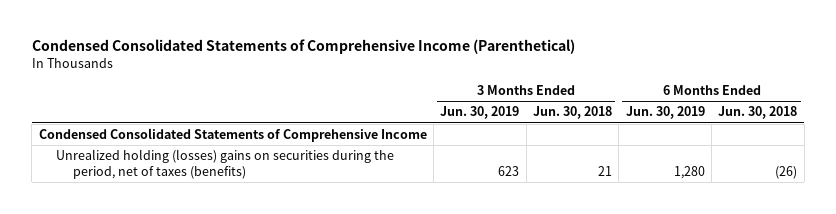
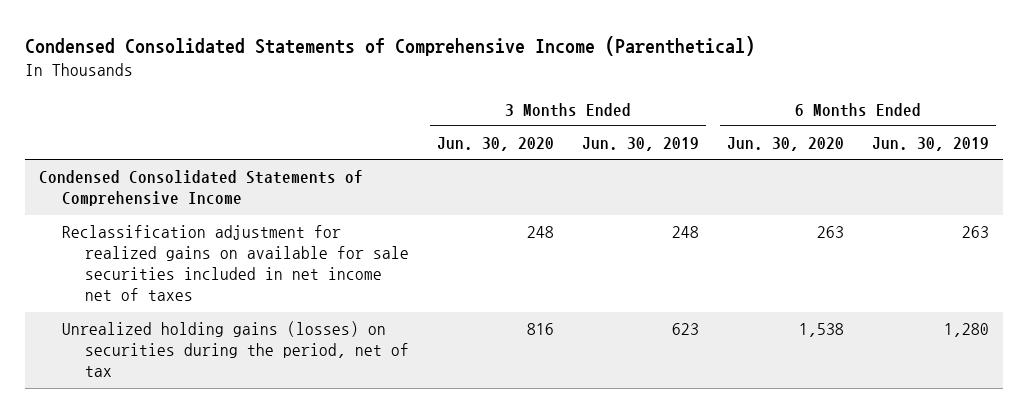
- | 3 Months Ended Jun. 30, 2019 | 3 Months Ended Jun. 30, 2018 | 6 Months Ended Jun. 30, 2019 | 6 Months Ended Jun. 30, 2018
+ | 3 Months Ended Jun. 30, 2020 | 3 Months Ended Jun. 30, 2019 | 6 Months Ended Jun. 30, 2020 | 6 Months Ended Jun. 30, 2019
- Unrealized holding (losses) gains on securities during the period, net of taxes (benefits) | 623 | 21 | 1,280 | (26)
+ Reclassification adjustment for realized gains on available for sale securities included in net income net of taxes | 248 | 248 | 263 | 263
+ Unrealized holding gains (losses) on securities during the period, net of tax | 816 | 623 | 1,538 | 1,280

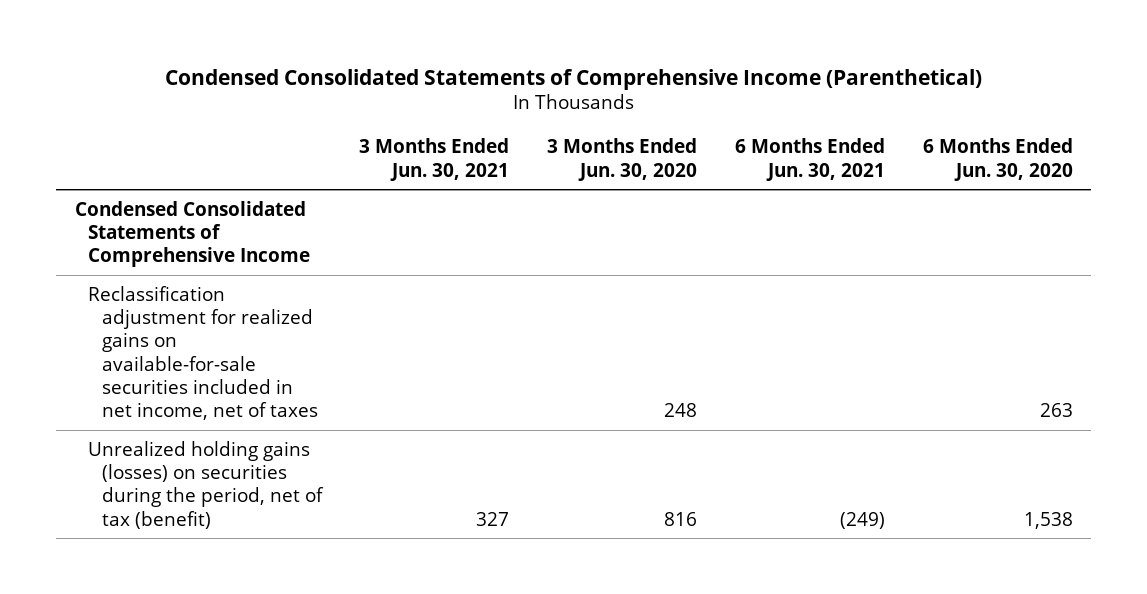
- | 3 Months Ended Jun. 30, 2020 | 3 Months Ended Jun. 30, 2019 | 6 Months Ended Jun. 30, 2020 | 6 Months Ended Jun. 30, 2019
+ | 3 Months Ended Jun. 30, 2021 | 3 Months Ended Jun. 30, 2020 | 6 Months Ended Jun. 30, 2021 | 6 Months Ended Jun. 30, 2020
- Reclassification adjustment for realized gains on available for sale securities included in net income net of taxes | 248 | 248 | 263 | 263
- Unrealized holding gains (losses) on securities during the period, net of tax | 816 | 623 | 1,538 | 1,280
+ Reclassification adjustment for realized gains on available-for-sale securities included in net income, net of taxes | | 248 | | 263
+ Unrealized holding gains (losses) on securities during the period, net of tax (benefit) | 327 | 816 | (249) | 1,538

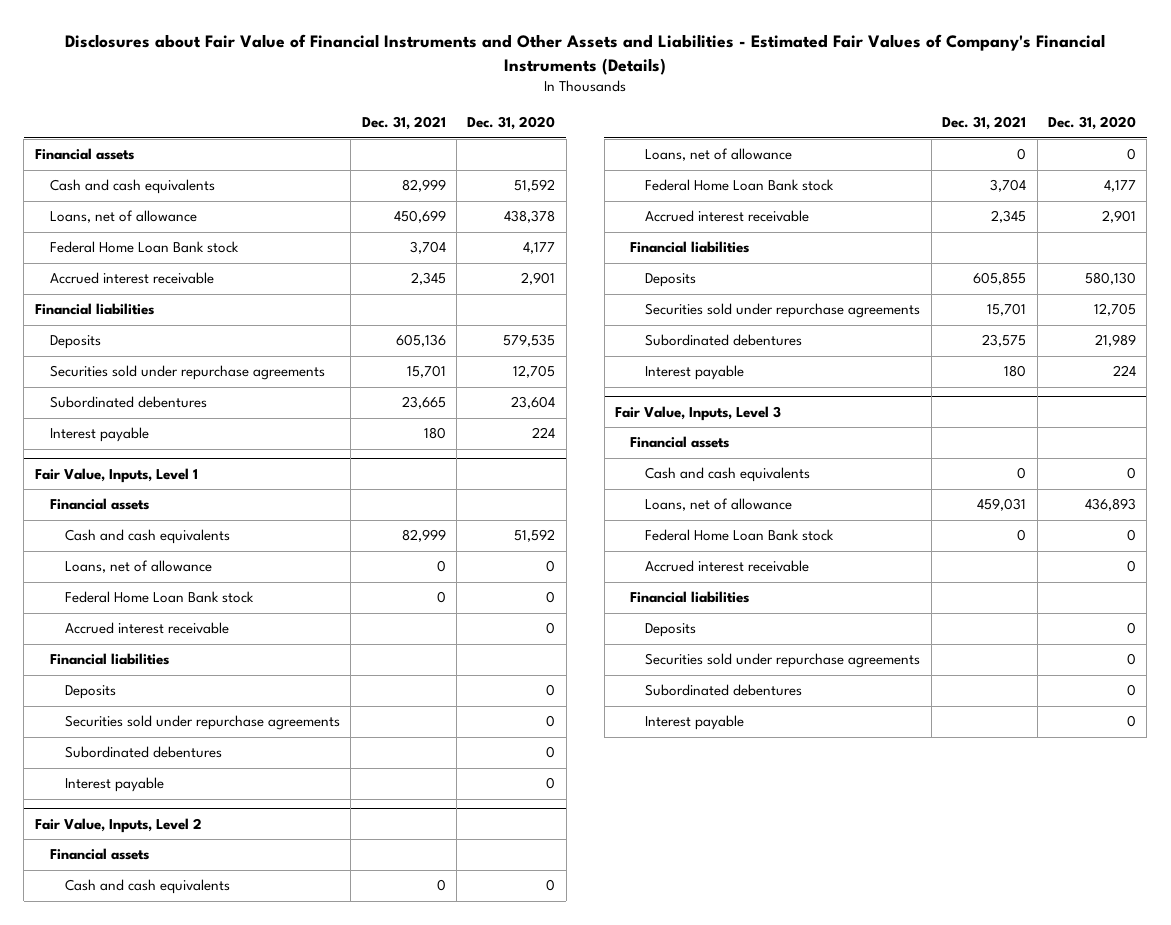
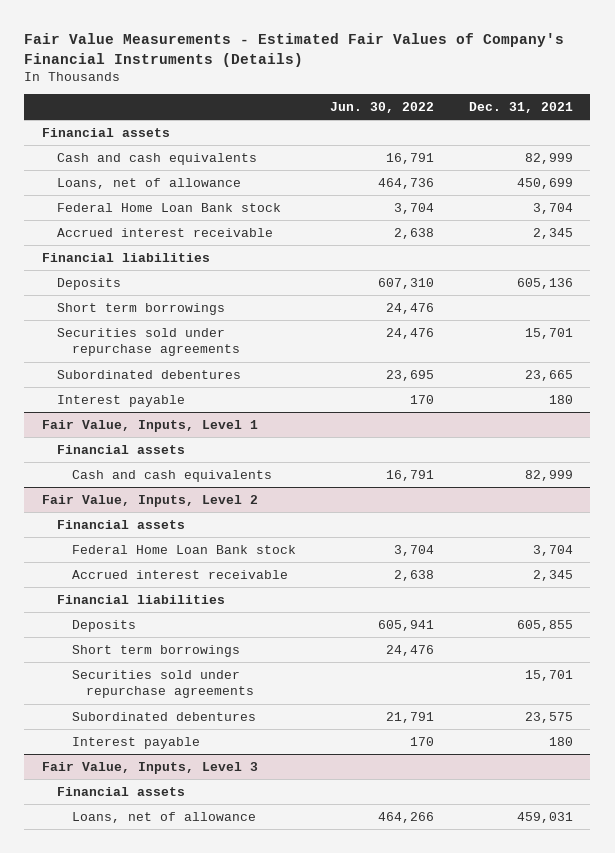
- Disclosures about Fair Value of Financial Instruments and Other Assets and Liabilities - Estimated Fair Values of Company's Financial Instruments (Details)
+ Fair Value Measurements - Estimated Fair Values of Company's Financial Instruments (Details)
- | Dec. 31, 2021 | Dec. 31, 2020
+ | Jun. 30, 2022 | Dec. 31, 2021
+ Short term borrowings | 24,476 |
@ Fair Value, Inputs, Level 1
- Loans, net of allowance | 0 | 0
- Federal Home Loan Bank stock | 0 | 0
- Accrued interest receivable | | 0
- Financial liabilities
- Deposits | | 0
- Securities sold under repurchase agreements | | 0
- Subordinated debentures | | 0
- Interest payable | | 0
@ Fair Value, Inputs, Level 2
- Cash and cash equivalents | 0 | 0
- Loans, net of allowance | 0 | 0
+ Short term borrowings | 24,476 |
@ Fair Value, Inputs, Level 3
- Cash and cash equivalents | 0 | 0
- Federal Home Loan Bank stock | 0 | 0
- Accrued interest receivable | | 0
- Financial liabilities
- Deposits | | 0
- Securities sold under repurchase agreements | | 0
- Subordinated debentures | | 0
- Interest payable | | 0

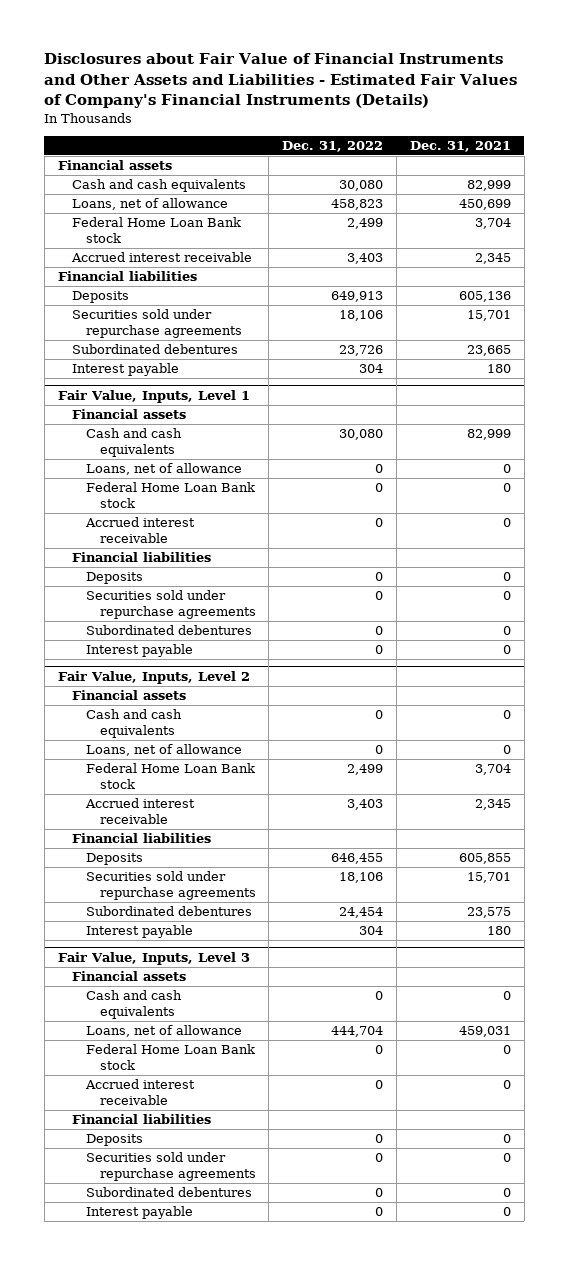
- Fair Value Measurements - Estimated Fair Values of Company's Financial Instruments (Details)
+ Disclosures about Fair Value of Financial Instruments and Other Assets and Liabilities - Estimated Fair Values of Company's Financial Instruments (Details)
- | Jun. 30, 2022 | Dec. 31, 2021
+ | Dec. 31, 2022 | Dec. 31, 2021
- Short term borrowings | 24,476 |
@ Fair Value, Inputs, Level 1
+ Loans, net of allowance | 0 | 0
+ Federal Home Loan Bank stock | 0 | 0
+ Accrued interest receivable | 0 | 0
+ Financial liabilities
+ Deposits | 0 | 0
+ Securities sold under repurchase agreements | 0 | 0
+ Subordinated debentures | 0 | 0
+ Interest payable | 0 | 0
@ Fair Value, Inputs, Level 2
+ Cash and cash equivalents | 0 | 0
+ Loans, net of allowance | 0 | 0
- Short term borrowings | 24,476 |
@ Fair Value, Inputs, Level 3
+ Cash and cash equivalents | 0 | 0
+ Federal Home Loan Bank stock | 0 | 0
+ Accrued interest receivable | 0 | 0
+ Financial liabilities
+ Deposits | 0 | 0
+ Securities sold under repurchase agreements | 0 | 0
+ Subordinated debentures | 0 | 0
+ Interest payable | 0 | 0

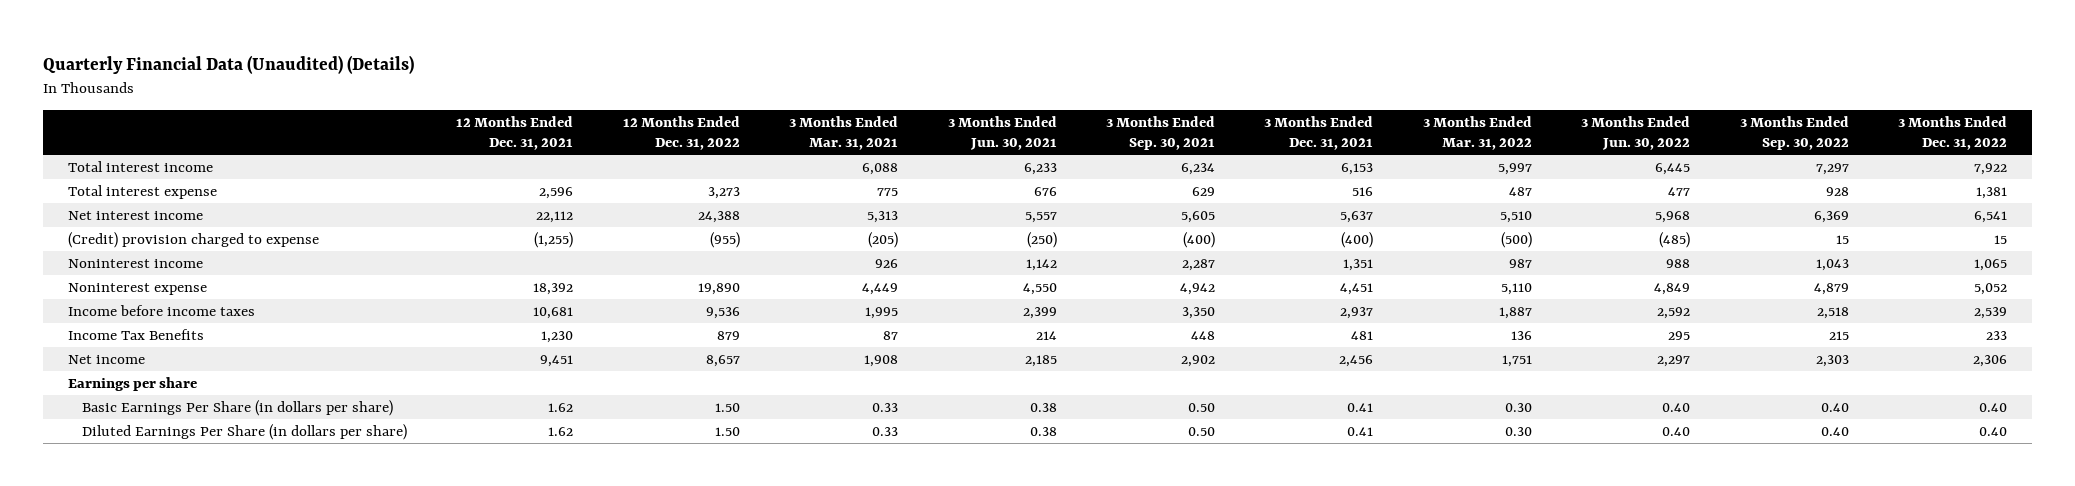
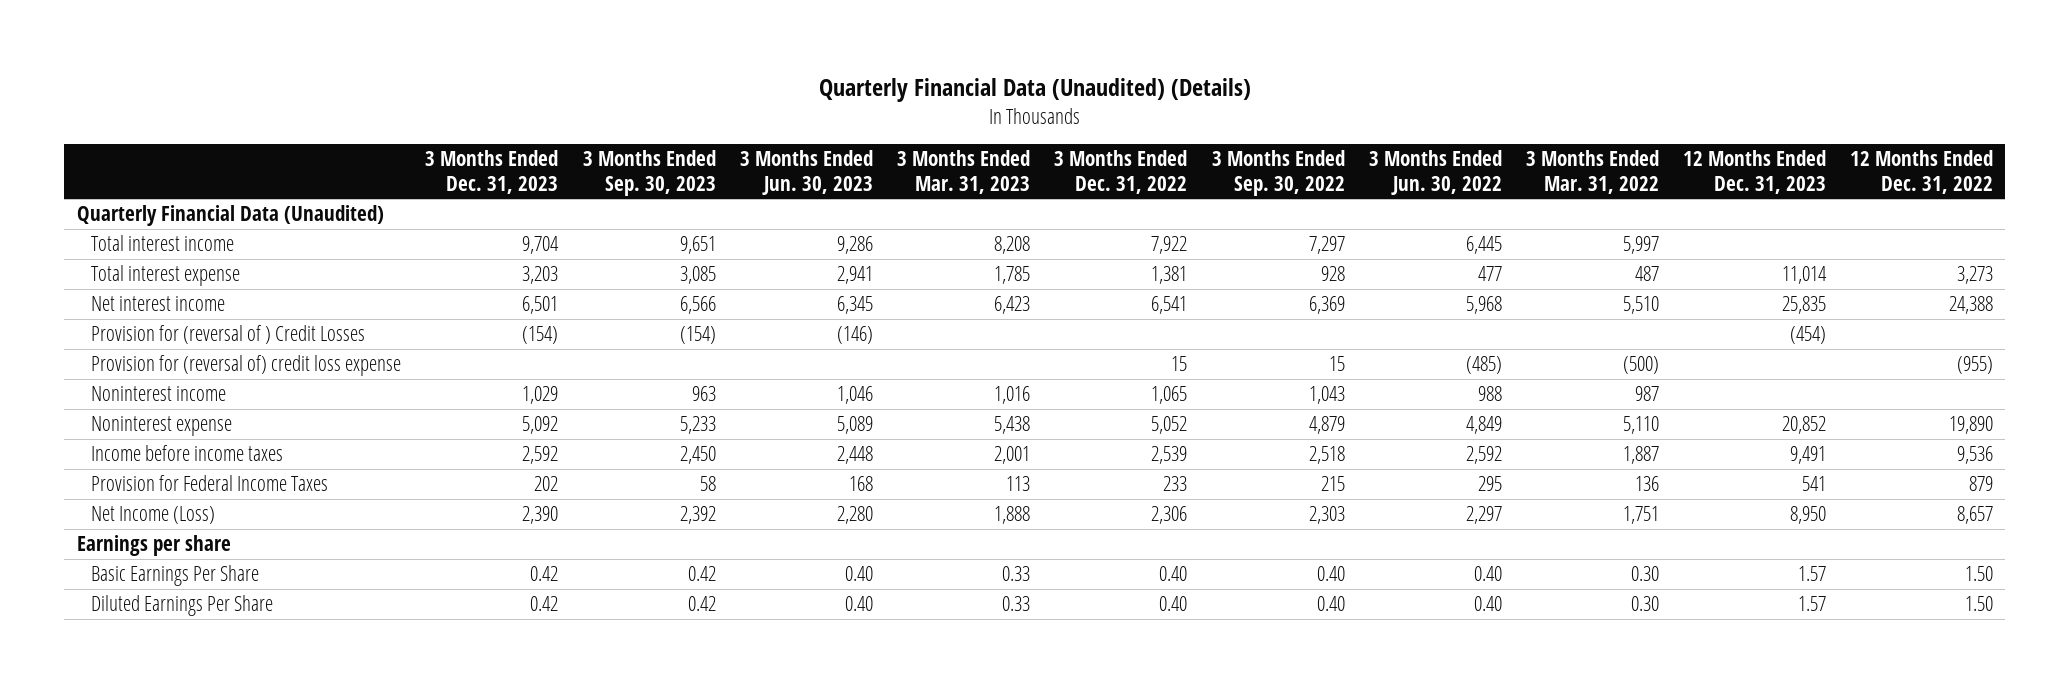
- | 12 Months Ended Dec. 31, 2021 | 12 Months Ended Dec. 31, 2022 | 3 Months Ended Mar. 31, 2021 | 3 Months Ended Jun. 30, 2021 | 3 Months Ended Sep. 30, 2021 | 3 Months Ended Dec. 31, 2021 | 3 Months Ended Mar. 31, 2022 | 3 Months Ended Jun. 30, 2022 | 3 Months Ended Sep. 30, 2022 | 3 Months Ended Dec. 31, 2022
+ | 3 Months Ended Dec. 31, 2023 | 3 Months Ended Sep. 30, 2023 | 3 Months Ended Jun. 30, 2023 | 3 Months Ended Mar. 31, 2023 | 3 Months Ended Dec. 31, 2022 | 3 Months Ended Sep. 30, 2022 | 3 Months Ended Jun. 30, 2022 | 3 Months Ended Mar. 31, 2022 | 12 Months Ended Dec. 31, 2023 | 12 Months Ended Dec. 31, 2022
+ Quarterly Financial Data (Unaudited)
- (Credit) provision charged to expense | (1,255) | (955) | (205) | (250) | (400) | (400) | (500) | (485) | 15 | 15
+ Provision for (reversal of ) Credit Losses | (154) | (154) | (146) | | | | | | (454) |
+ Provision for (reversal of) credit loss expense | | | | | 15 | 15 | (485) | (500) | | (955)
- Income Tax Benefits | 1,230 | 879 | 87 | 214 | 448 | 481 | 136 | 295 | 215 | 233
- Net income | 9,451 | 8,657 | 1,908 | 2,185 | 2,902 | 2,456 | 1,751 | 2,297 | 2,303 | 2,306
+ Provision for Federal Income Taxes | 202 | 58 | 168 | 113 | 233 | 215 | 295 | 136 | 541 | 879
+ Net Income (Loss) | 2,390 | 2,392 | 2,280 | 1,888 | 2,306 | 2,303 | 2,297 | 1,751 | 8,950 | 8,657
- Basic Earnings Per Share (in dollars per share) | 1.62 | 1.50 | 0.33 | 0.38 | 0.50 | 0.41 | 0.30 | 0.40 | 0.40 | 0.40
- Diluted Earnings Per Share (in dollars per share) | 1.62 | 1.50 | 0.33 | 0.38 | 0.50 | 0.41 | 0.30 | 0.40 | 0.40 | 0.40
+ Basic Earnings Per Share | 0.42 | 0.42 | 0.40 | 0.33 | 0.40 | 0.40 | 0.40 | 0.30 | 1.57 | 1.50
+ Diluted Earnings Per Share | 0.42 | 0.42 | 0.40 | 0.33 | 0.40 | 0.40 | 0.40 | 0.30 | 1.57 | 1.50

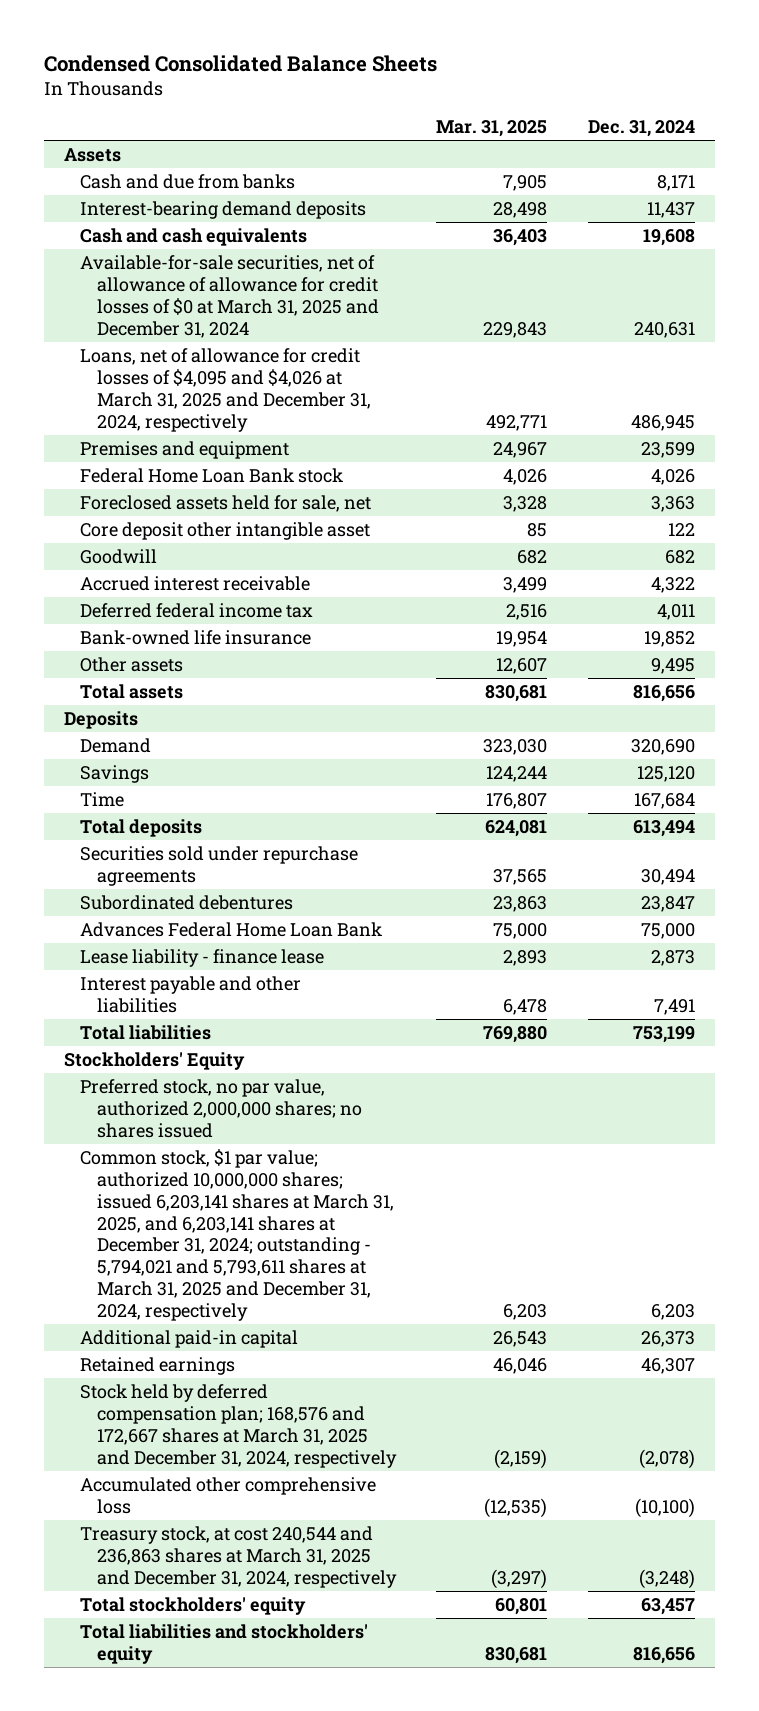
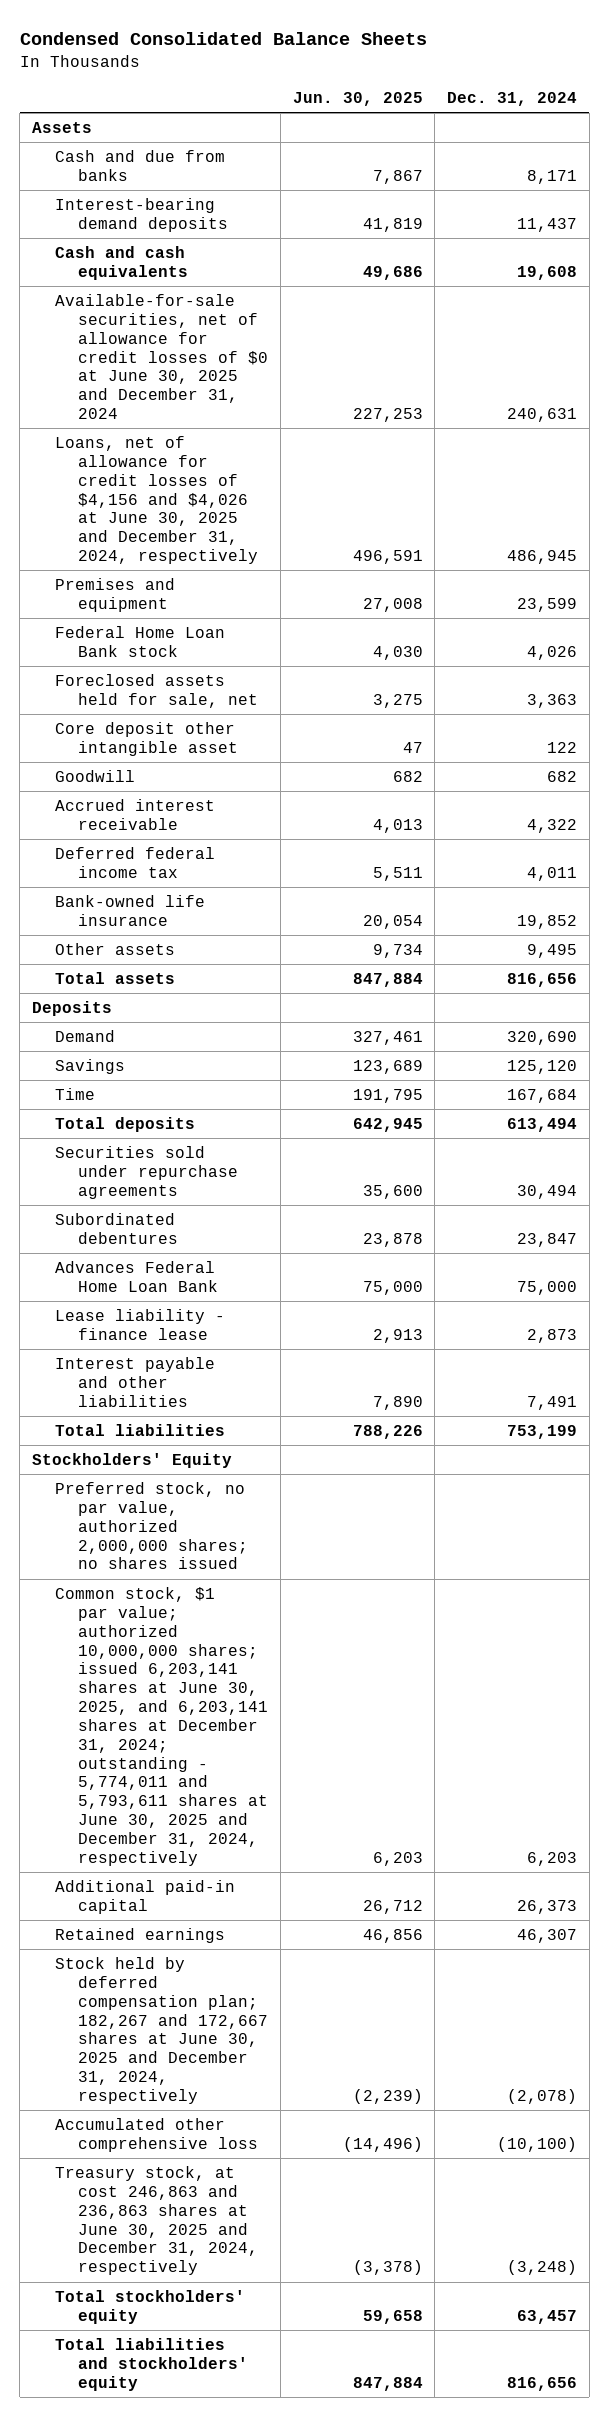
- | Mar. 31, 2025 | Dec. 31, 2024
+ | Jun. 30, 2025 | Dec. 31, 2024
- Available-for-sale securities, net of allowance of allowance for credit losses of $0 at March 31, 2025 and December 31, 2024 | 229,843 | 240,631
- Loans, net of allowance for credit losses of $4,095 and $4,026 at March 31, 2025 and December 31, 2024, respectively | 492,771 | 486,945
+ Available-for-sale securities, net of allowance for credit losses of $0 at June 30, 2025 and December 31, 2024 | 227,253 | 240,631
+ Loans, net of allowance for credit losses of $4,156 and $4,026 at June 30, 2025 and December 31, 2024, respectively | 496,591 | 486,945
- Common stock, $1 par value; authorized 10,000,000 shares; issued 6,203,141 shares at March 31, 2025, and 6,203,141 shares at December 31, 2024; outstanding - 5,794,021 and 5,793,611 shares at March 31, 2025 and December 31, 2024, respectively | 6,203 | 6,203
+ Common stock, $1 par value; authorized 10,000,000 shares; issued 6,203,141 shares at June 30, 2025, and 6,203,141 shares at December 31, 2024; outstanding - 5,774,011 and 5,793,611 shares at June 30, 2025 and December 31, 2024, respectively | 6,203 | 6,203
- Stock held by deferred compensation plan; 168,576 and 172,667 shares at March 31, 2025 and December 31, 2024, respectively | (2,159) | (2,078)
+ Stock held by deferred compensation plan; 182,267 and 172,667 shares at June 30, 2025 and December 31, 2024, respectively | (2,239) | (2,078)
- Treasury stock, at cost 240,544 and 236,863 shares at March 31, 2025 and December 31, 2024, respectively | (3,297) | (3,248)
+ Treasury stock, at cost 246,863 and 236,863 shares at June 30, 2025 and December 31, 2024, respectively | (3,378) | (3,248)

